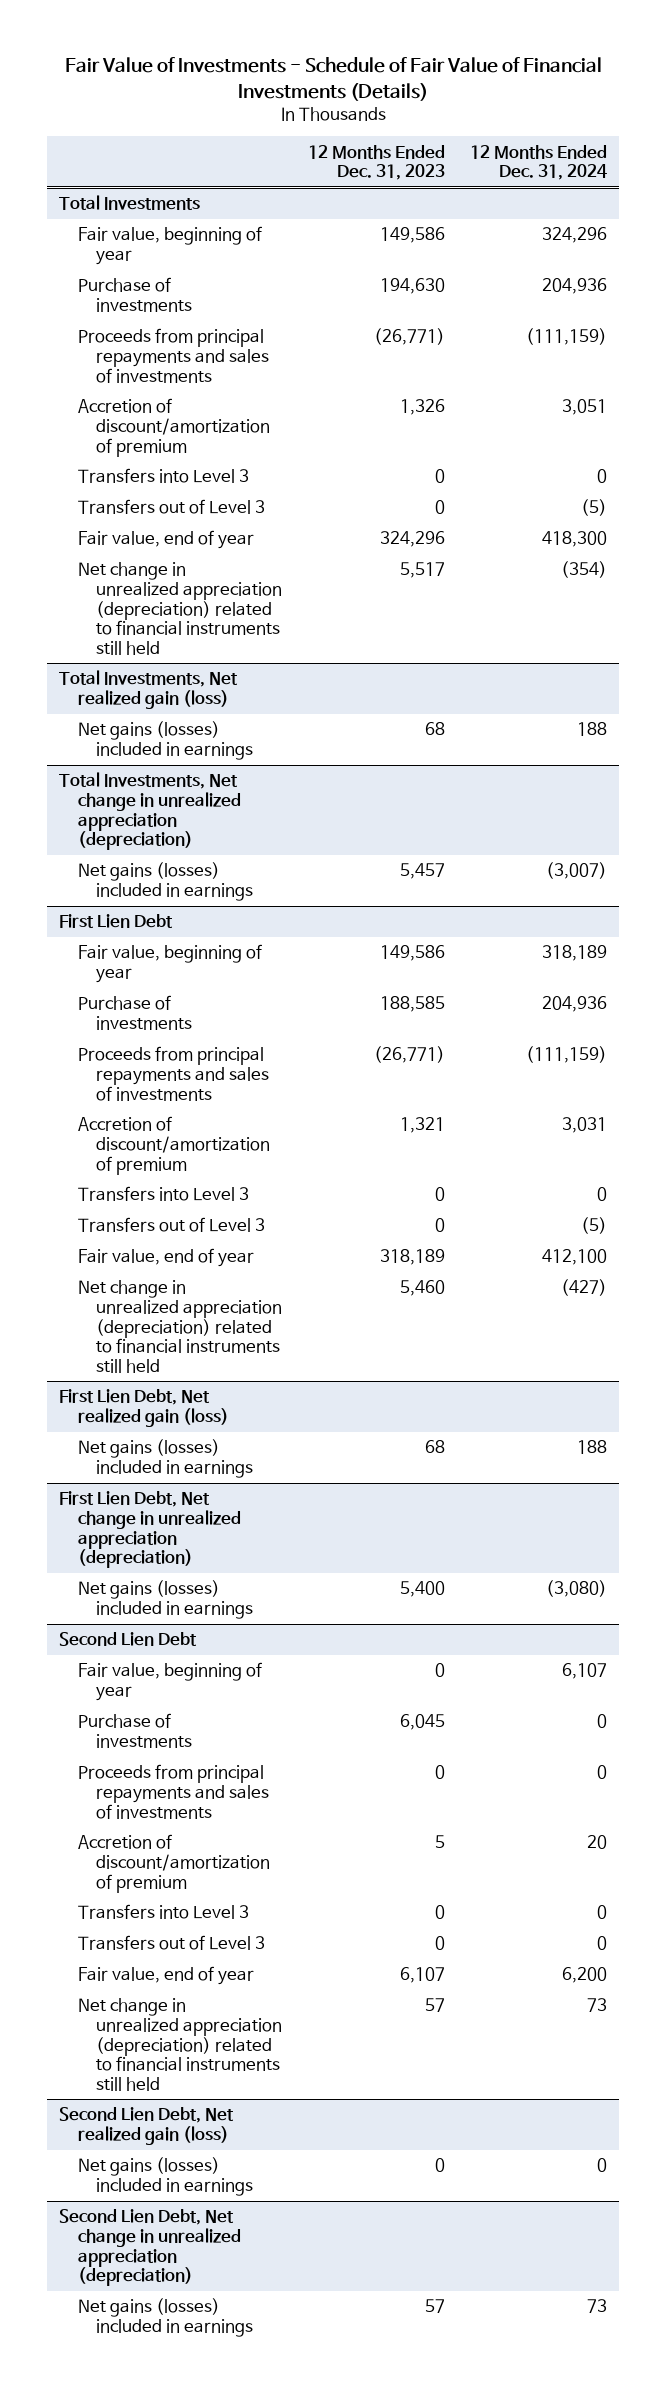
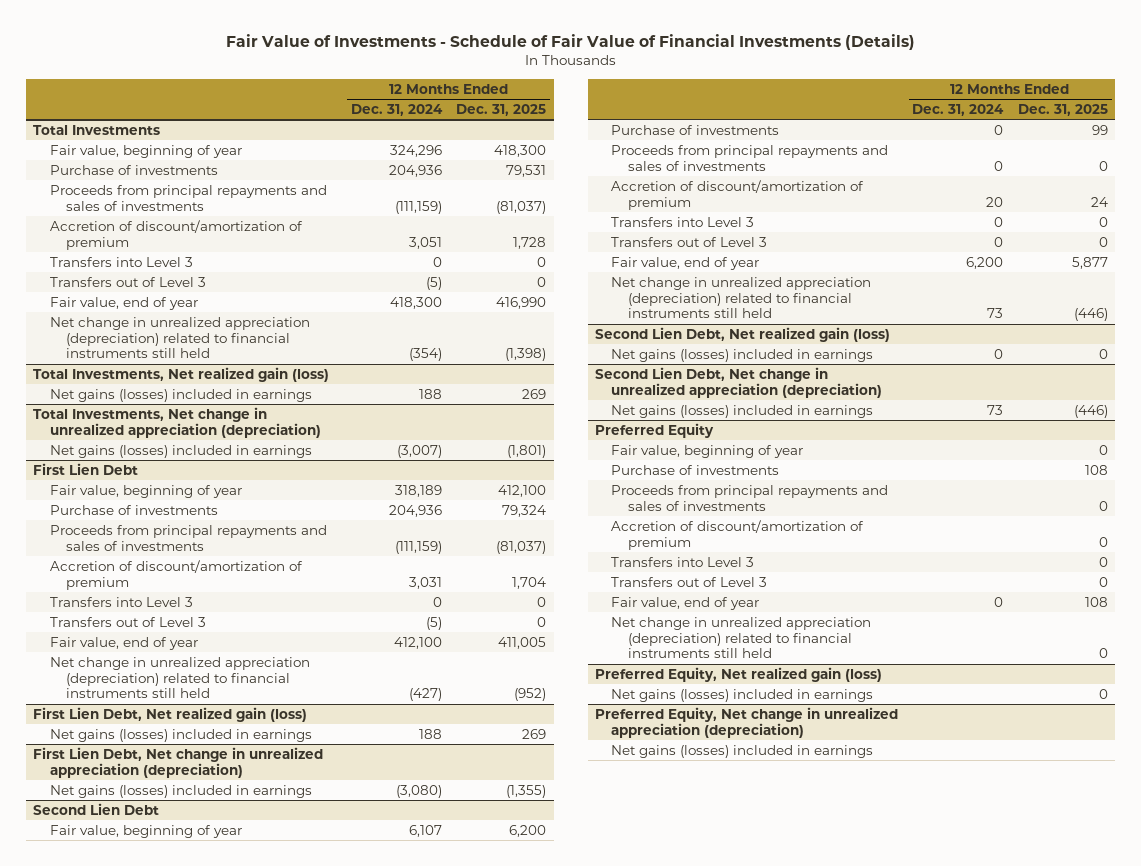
- | 12 Months Ended Dec. 31, 2023 | 12 Months Ended Dec. 31, 2024
+ | 12 Months Ended Dec. 31, 2024 | 12 Months Ended Dec. 31, 2025
+ Preferred Equity
+ Fair value, beginning of year | | 0
+ Purchase of investments | | 108
+ Proceeds from principal repayments and sales of investments | | 0
+ Accretion of discount/amortization of premium | | 0
+ Transfers into Level 3 | | 0
+ Transfers out of Level 3 | | 0
+ Fair value, end of year | 0 | 108
+ Net change in unrealized appreciation (depreciation) related to financial instruments still held | | 0
+ Preferred Equity, Net realized gain (loss)
+ Net gains (losses) included in earnings | | 0
+ Preferred Equity, Net change in unrealized appreciation (depreciation)
+ Net gains (losses) included in earnings

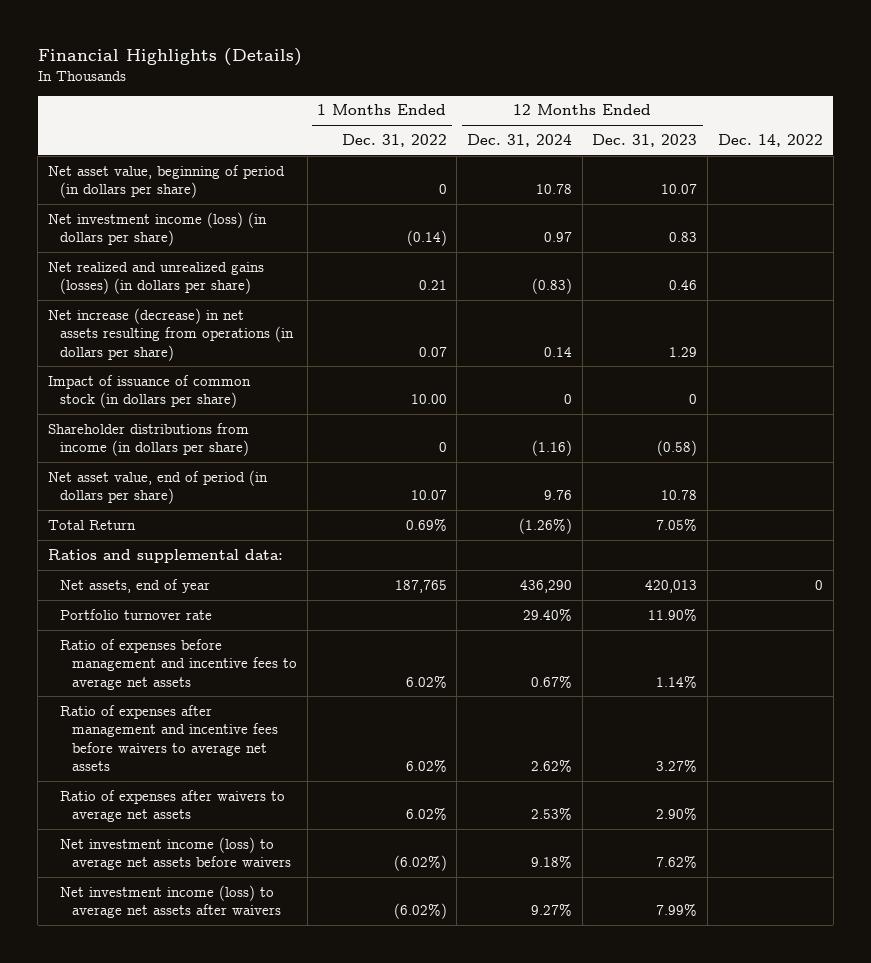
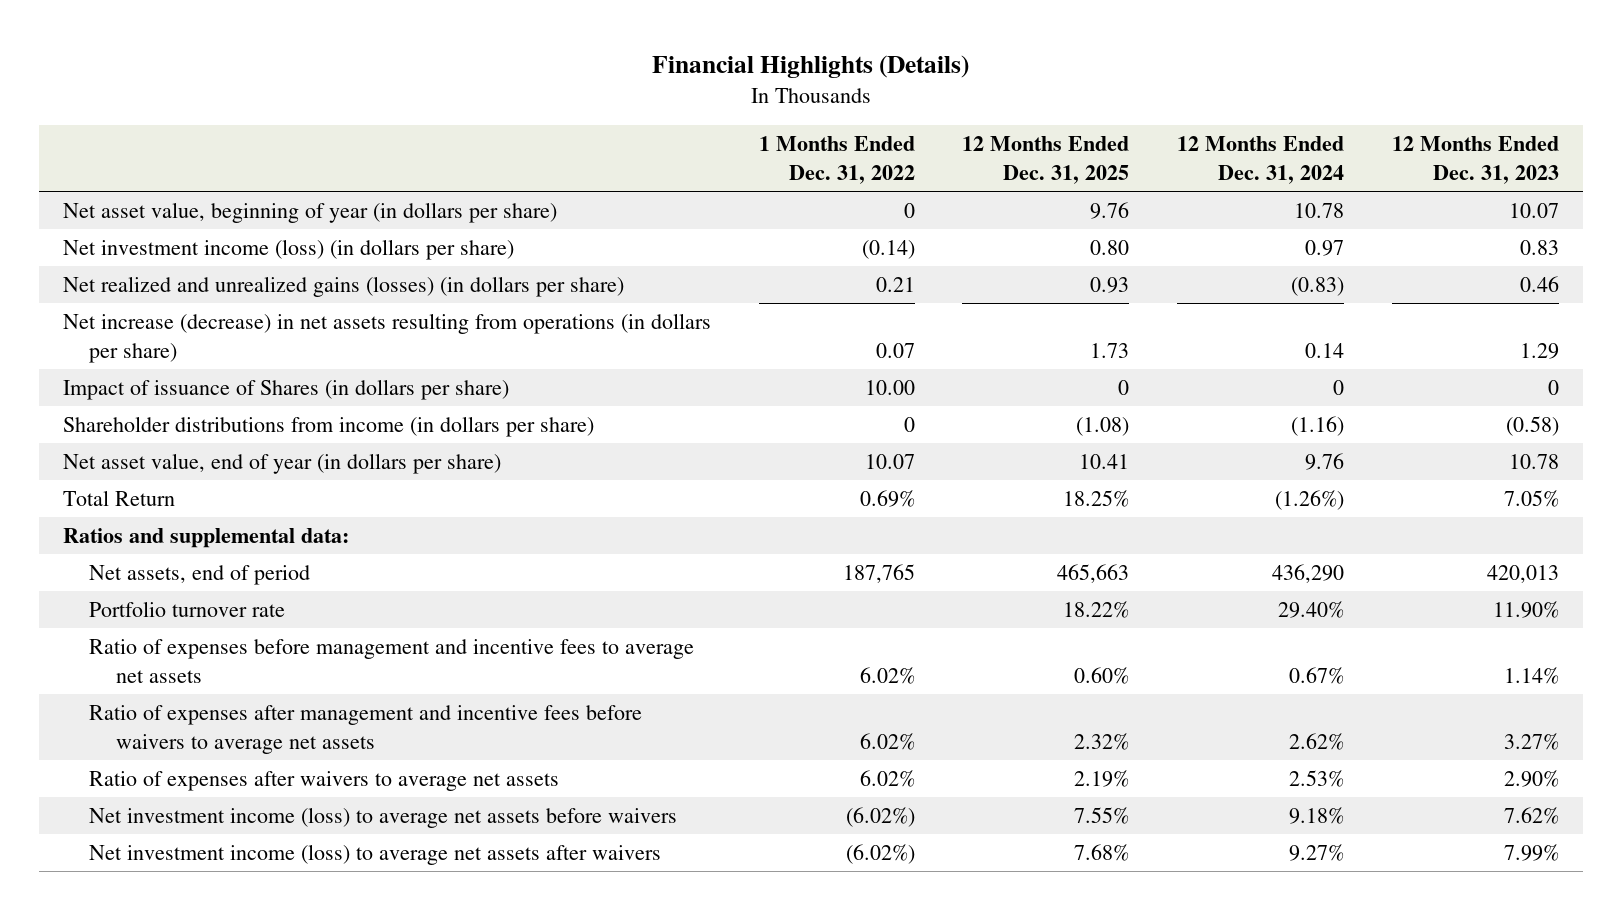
- | 1 Months Ended Dec. 31, 2022 | 12 Months Ended Dec. 31, 2024 | 12 Months Ended Dec. 31, 2023 | Dec. 14, 2022
+ | 1 Months Ended Dec. 31, 2022 | 12 Months Ended Dec. 31, 2025 | 12 Months Ended Dec. 31, 2024 | 12 Months Ended Dec. 31, 2023
- Net asset value, beginning of period (in dollars per share) | 0 | 10.78 | 10.07 |
+ Net asset value, beginning of year (in dollars per share) | 0 | 9.76 | 10.78 | 10.07
- Impact of issuance of common stock (in dollars per share) | 10.00 | 0 | 0 |
+ Impact of issuance of Shares (in dollars per share) | 10.00 | 0 | 0 | 0
- Net asset value, end of period (in dollars per share) | 10.07 | 9.76 | 10.78 |
+ Net asset value, end of year (in dollars per share) | 10.07 | 10.41 | 9.76 | 10.78
- Net assets, end of year | 187,765 | 436,290 | 420,013 | 0
+ Net assets, end of period | 187,765 | 465,663 | 436,290 | 420,013

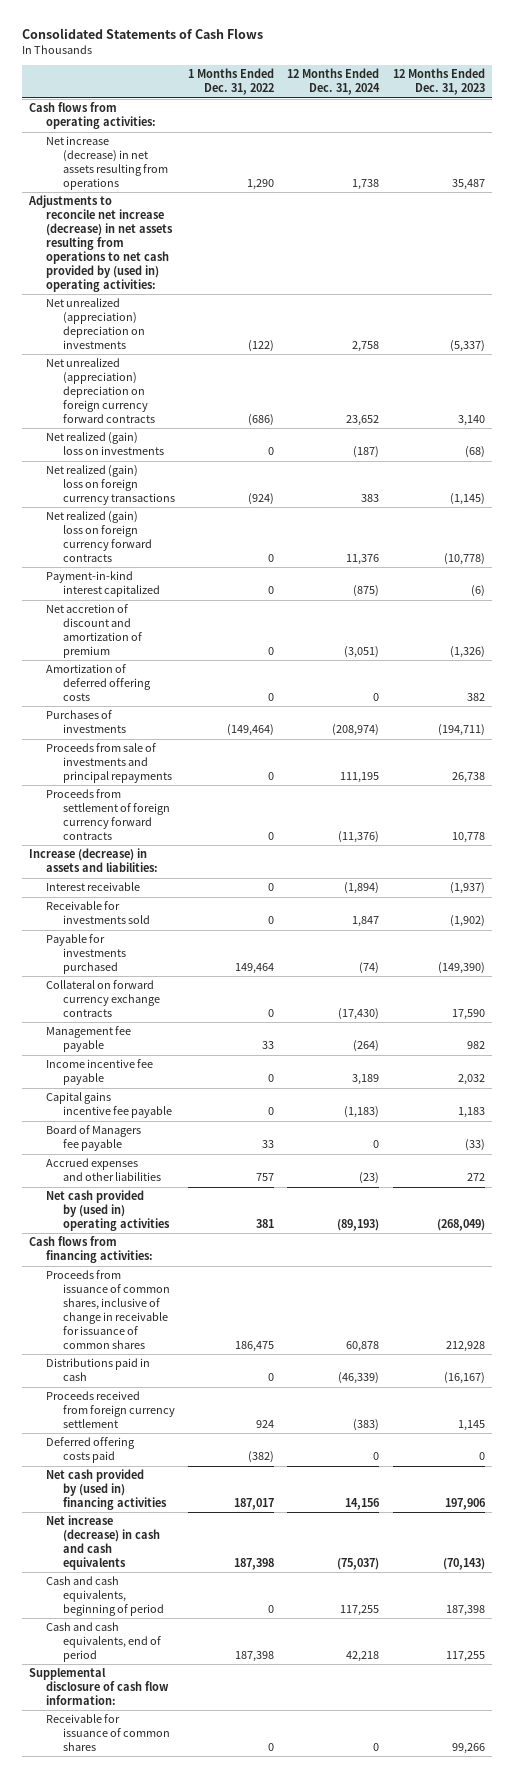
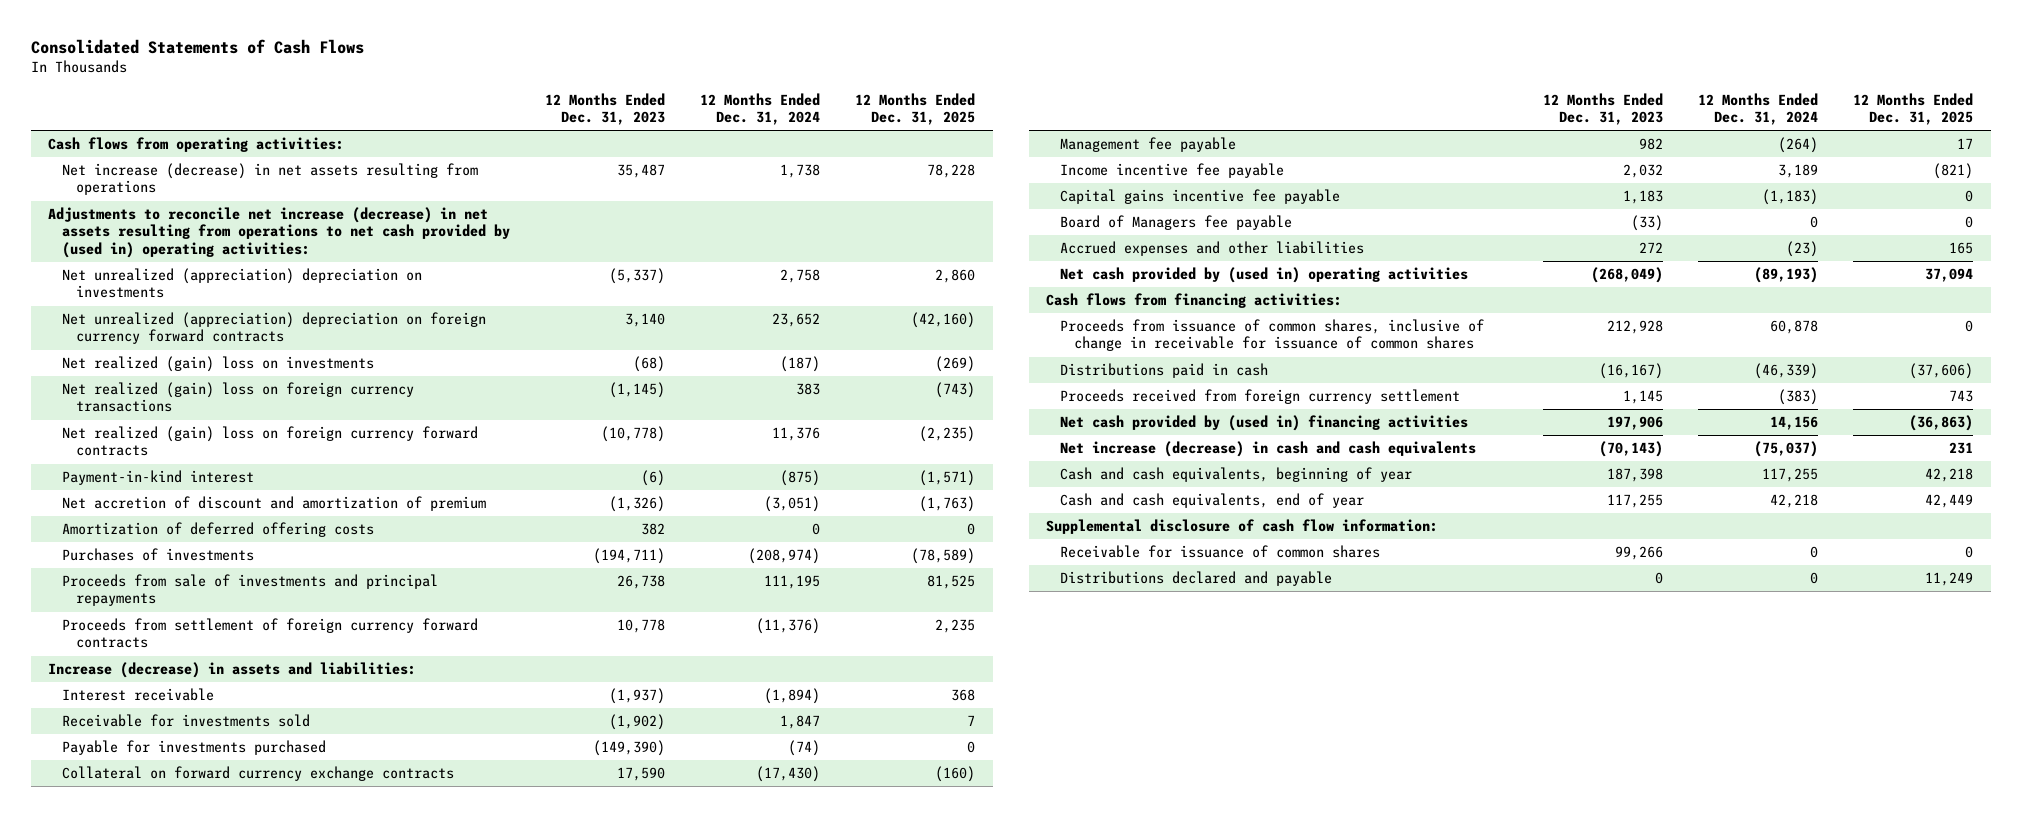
- | 1 Months Ended Dec. 31, 2022 | 12 Months Ended Dec. 31, 2024 | 12 Months Ended Dec. 31, 2023
+ | 12 Months Ended Dec. 31, 2023 | 12 Months Ended Dec. 31, 2024 | 12 Months Ended Dec. 31, 2025
- Payment-in-kind interest capitalized | 0 | (875) | (6)
+ Payment-in-kind interest | (6) | (875) | (1,571)
- Deferred offering costs paid | (382) | 0 | 0
- Cash and cash equivalents, beginning of period | 0 | 117,255 | 187,398
- Cash and cash equivalents, end of period | 187,398 | 42,218 | 117,255
+ Cash and cash equivalents, beginning of year | 187,398 | 117,255 | 42,218
+ Cash and cash equivalents, end of year | 117,255 | 42,218 | 42,449
+ Distributions declared and payable | 0 | 0 | 11,249

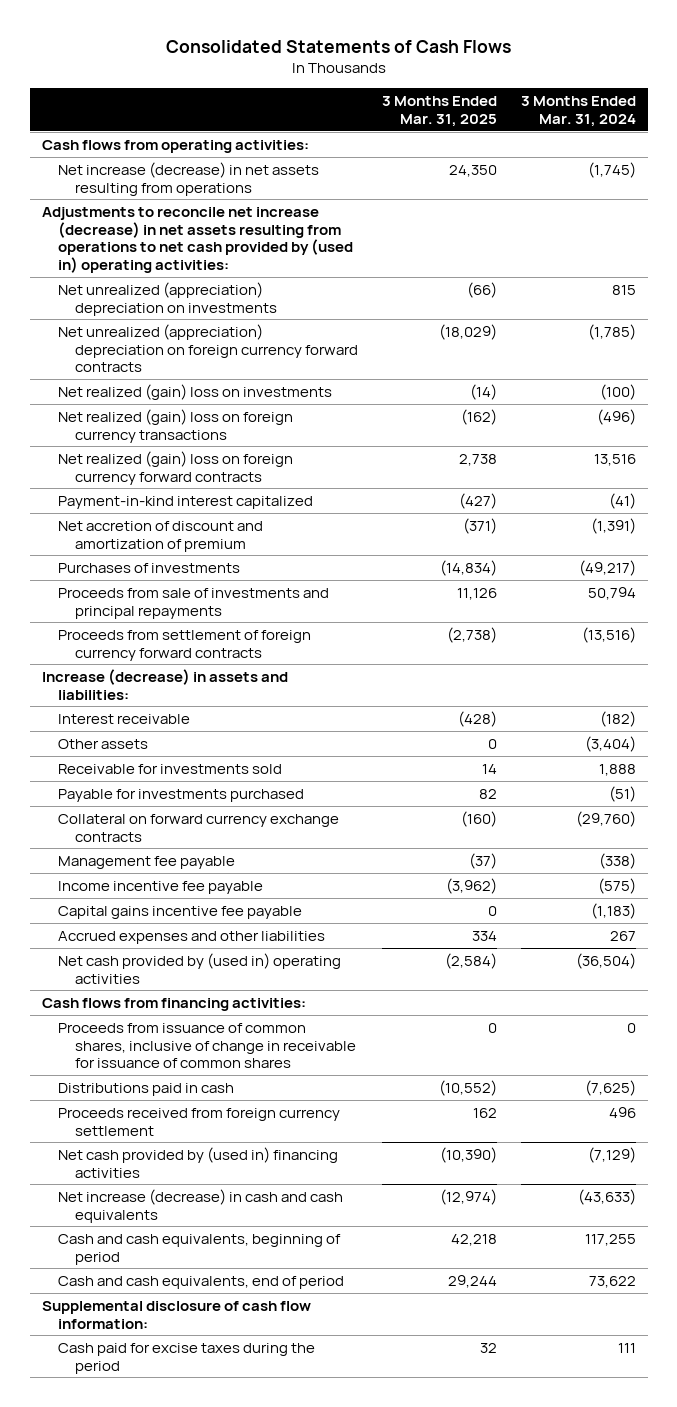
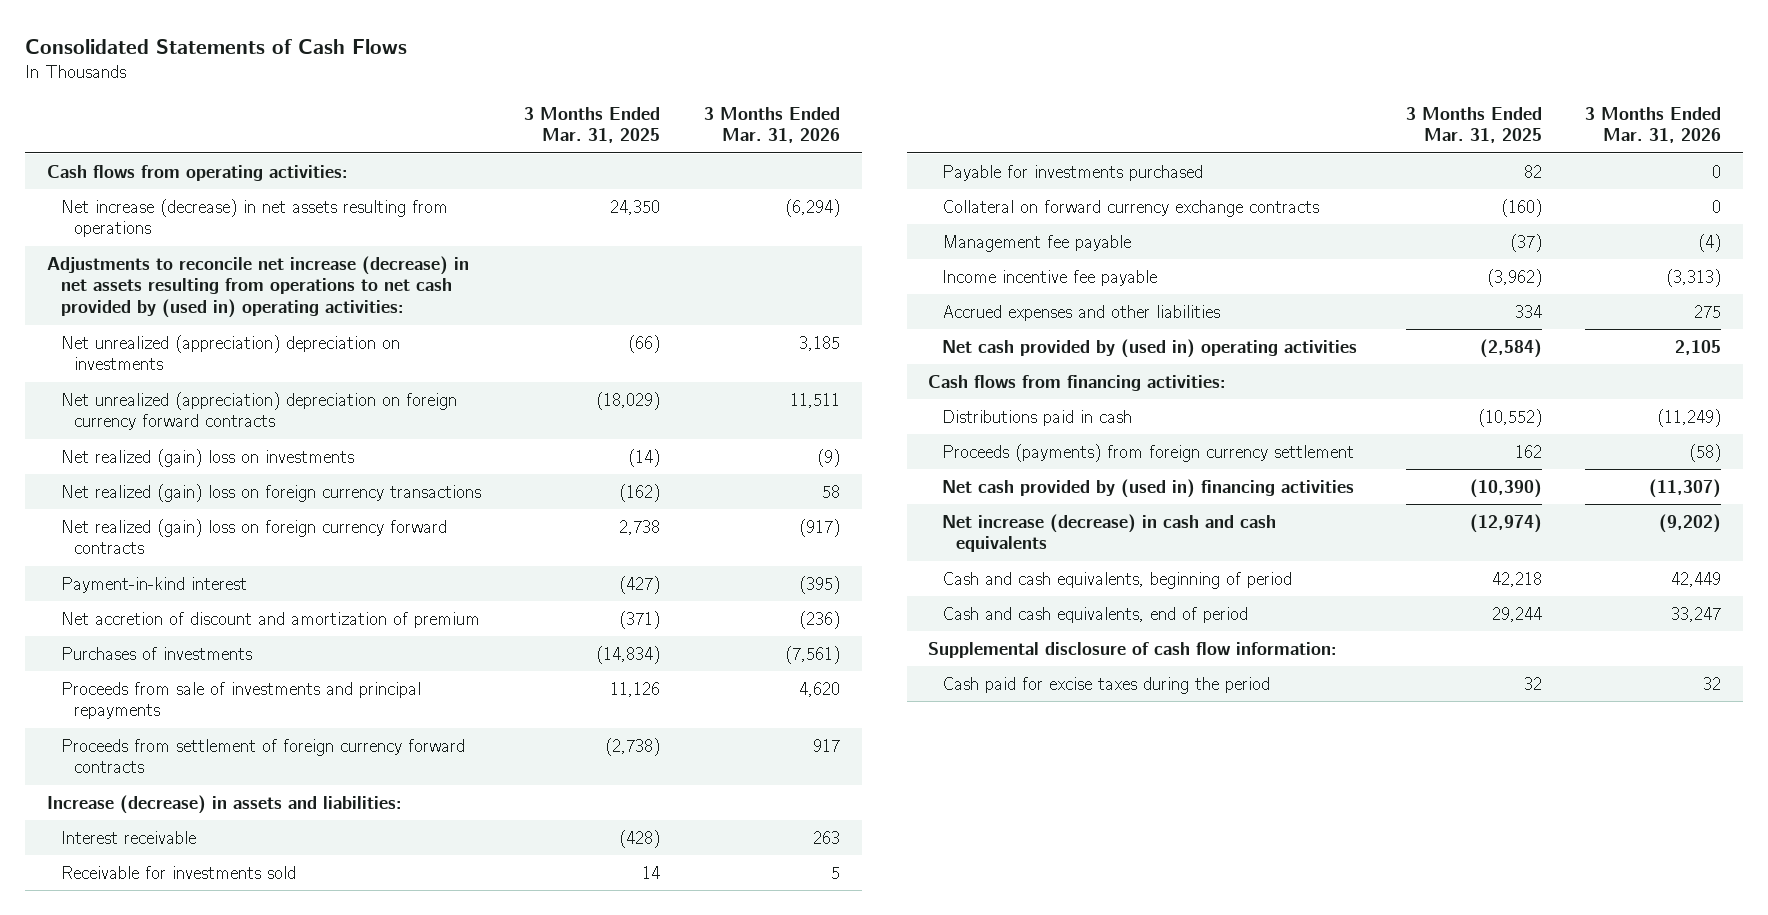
- | 3 Months Ended Mar. 31, 2025 | 3 Months Ended Mar. 31, 2024
+ | 3 Months Ended Mar. 31, 2025 | 3 Months Ended Mar. 31, 2026
- Payment-in-kind interest capitalized | (427) | (41)
+ Payment-in-kind interest | (427) | (395)
- Other assets | 0 | (3,404)
- Capital gains incentive fee payable | 0 | (1,183)
- Proceeds from issuance of common shares, inclusive of change in receivable for issuance of common shares | 0 | 0
- Proceeds received from foreign currency settlement | 162 | 496
+ Proceeds (payments) from foreign currency settlement | 162 | (58)

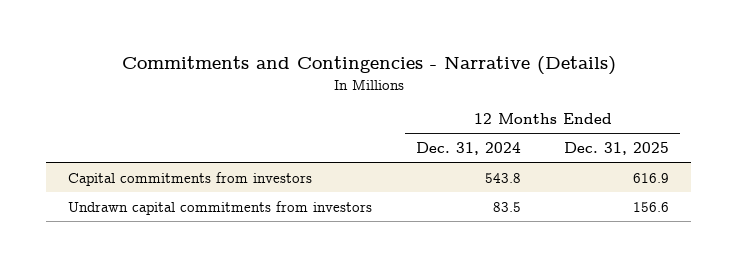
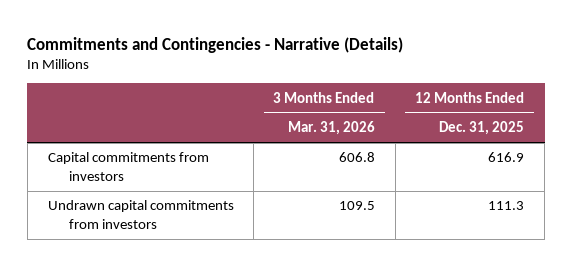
- | 12 Months Ended Dec. 31, 2024 | 12 Months Ended Dec. 31, 2025
+ | 3 Months Ended Mar. 31, 2026 | 12 Months Ended Dec. 31, 2025
- Undrawn capital commitments from investors | 83.5 | 156.6
+ Undrawn capital commitments from investors | 109.5 | 111.3

